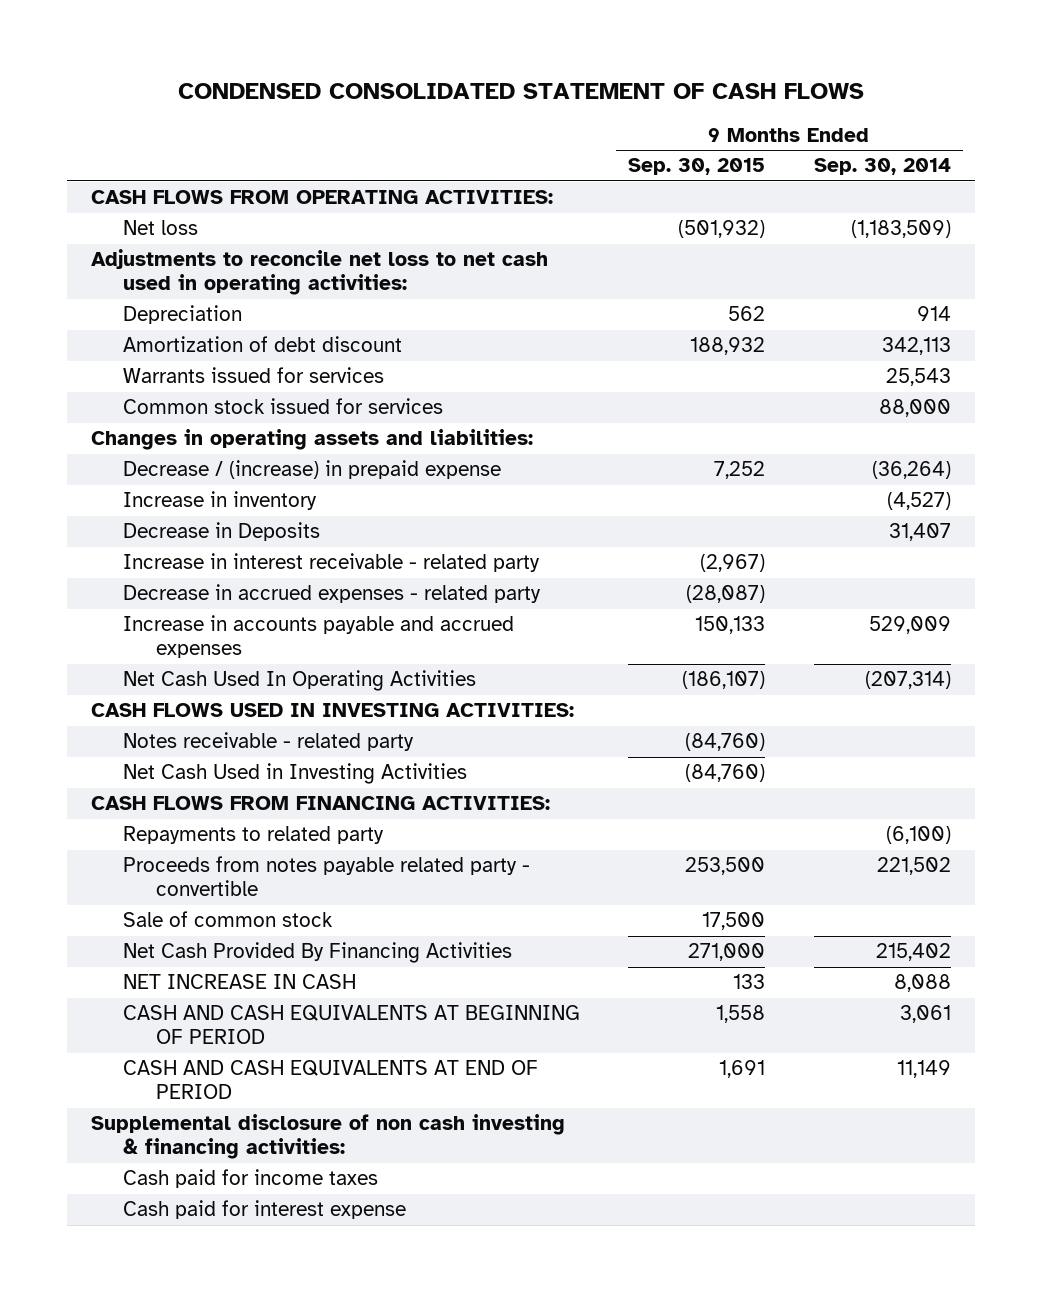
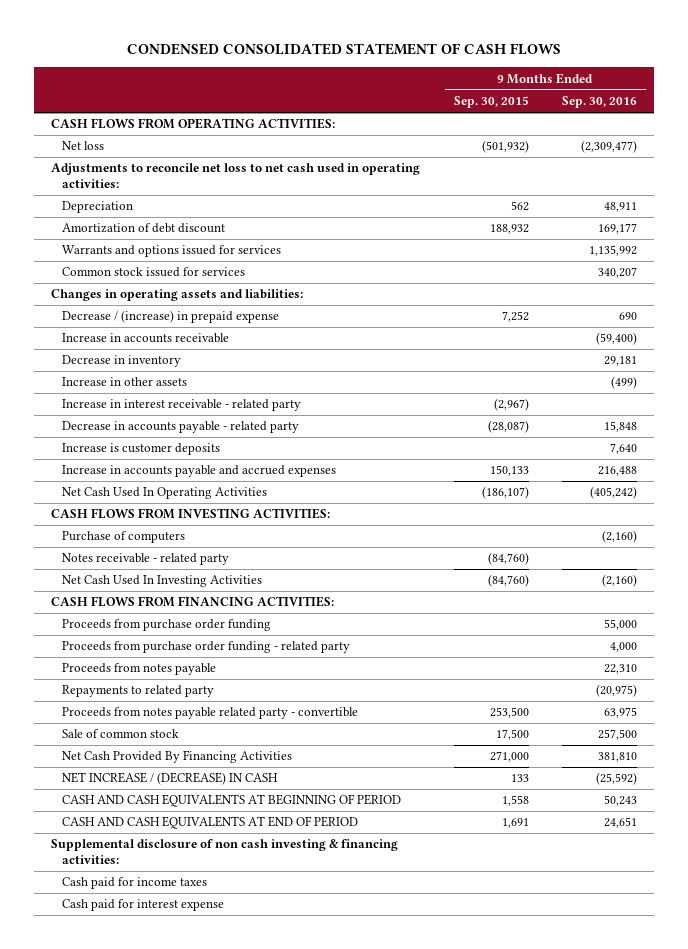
- | 9 Months Ended Sep. 30, 2015 | 9 Months Ended Sep. 30, 2014
+ | 9 Months Ended Sep. 30, 2015 | 9 Months Ended Sep. 30, 2016
- Warrants issued for services | | 25,543
+ Warrants and options issued for services | | 1,135,992
- Increase in inventory | | (4,527)
- Decrease in Deposits | | 31,407
+ Increase in accounts receivable | | (59,400)
+ Decrease in inventory | | 29,181
+ Increase in other assets | | (499)
- Decrease in accrued expenses - related party | (28,087) |
+ Decrease in accounts payable - related party | (28,087) | 15,848
+ Increase is customer deposits | | 7,640
- CASH FLOWS USED IN INVESTING ACTIVITIES:
+ CASH FLOWS FROM INVESTING ACTIVITIES:
+ Purchase of computers | | (2,160)
- Net Cash Used in Investing Activities | (84,760) |
+ Net Cash Used In Investing Activities | (84,760) | (2,160)
+ Proceeds from purchase order funding | | 55,000
+ Proceeds from purchase order funding - related party | | 4,000
+ Proceeds from notes payable | | 22,310
- NET INCREASE IN CASH | 133 | 8,088
+ NET INCREASE / (DECREASE) IN CASH | 133 | (25,592)

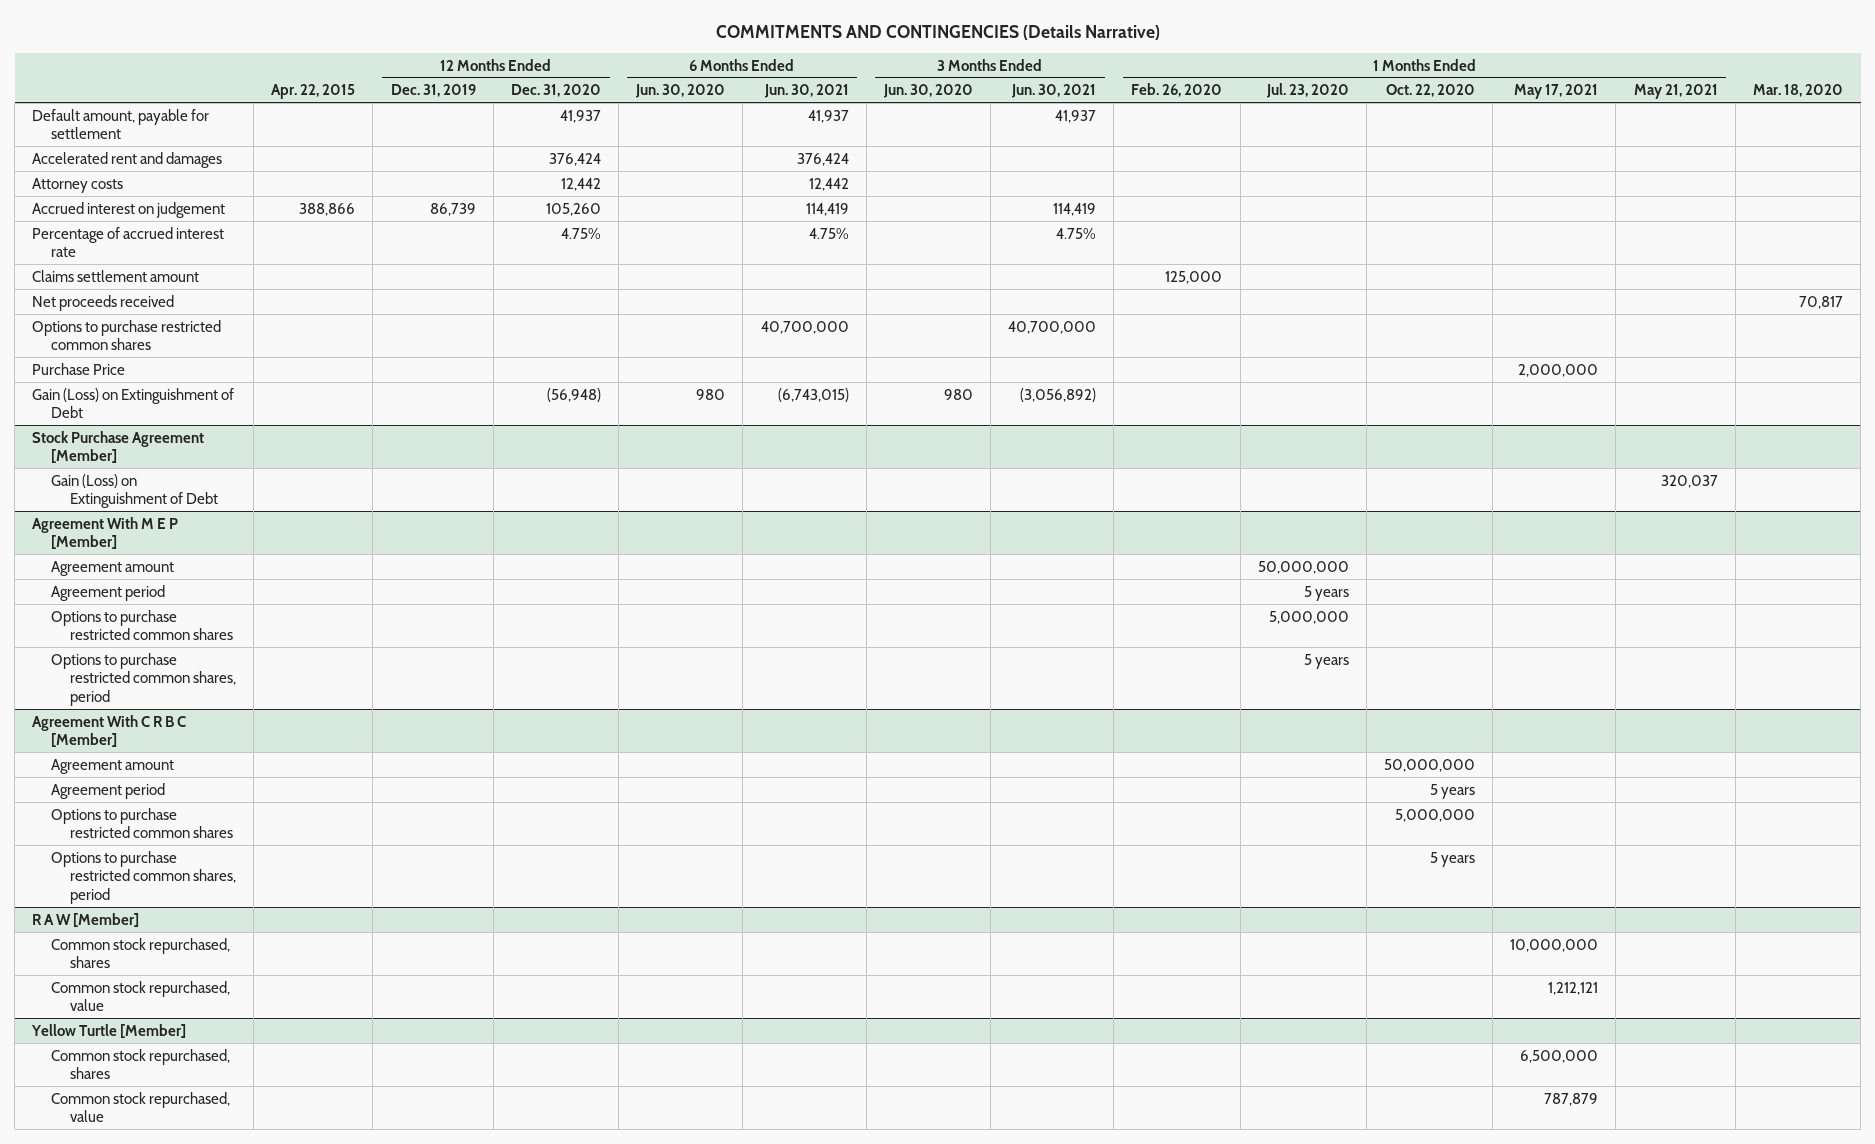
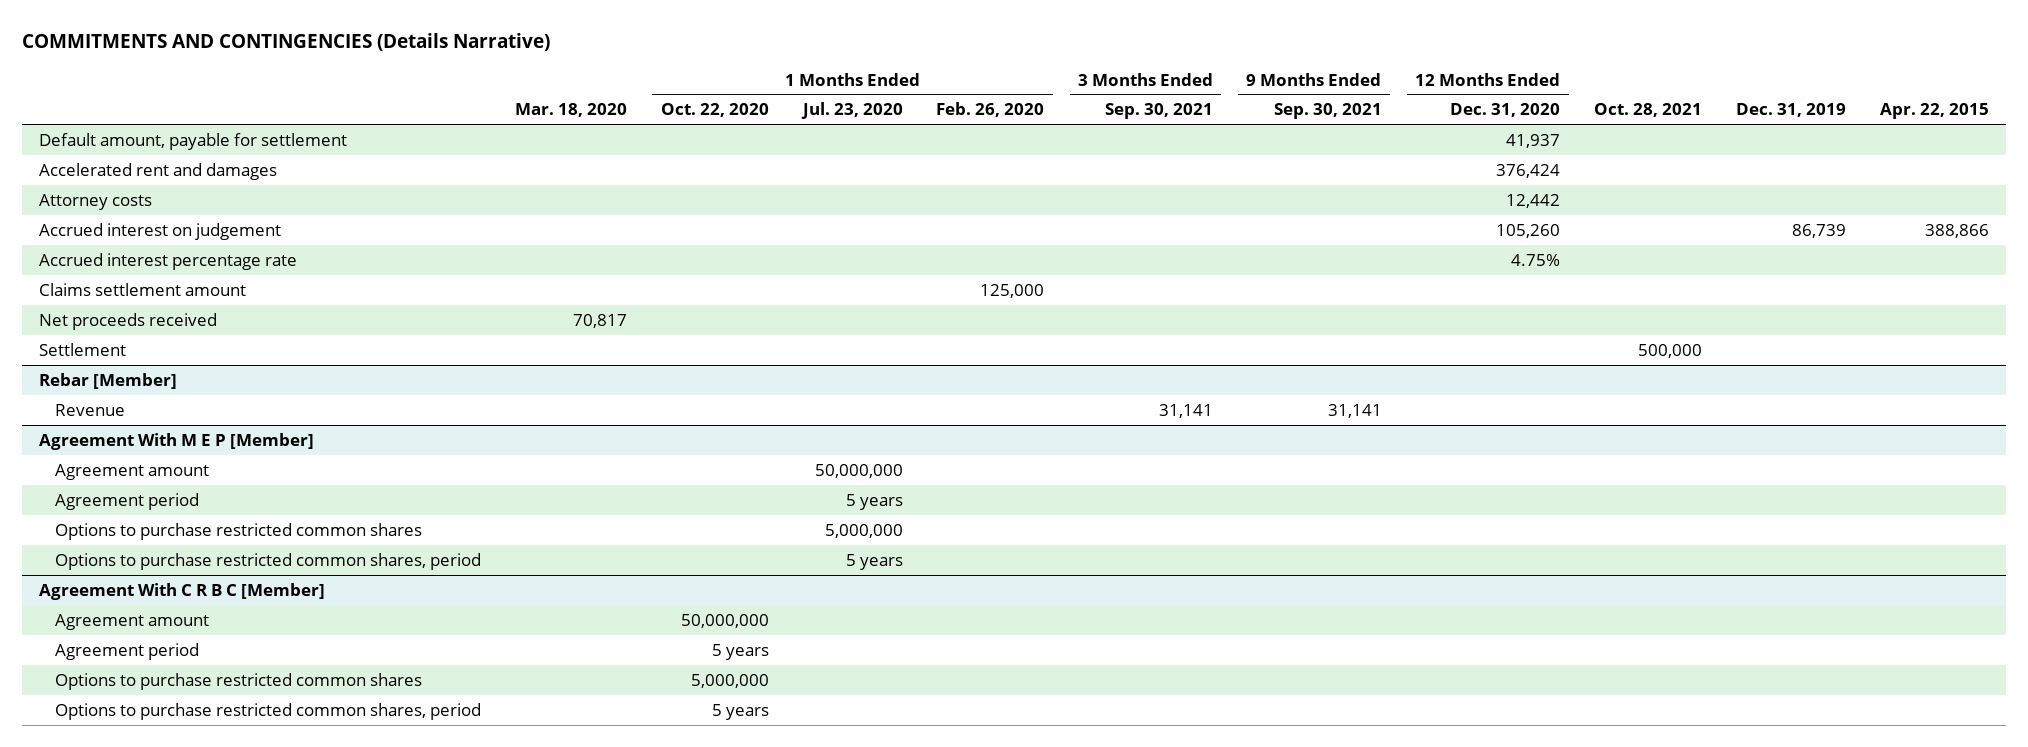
- | Apr. 22, 2015 | 12 Months Ended Dec. 31, 2019 | 12 Months Ended Dec. 31, 2020 | 6 Months Ended Jun. 30, 2020 | 6 Months Ended Jun. 30, 2021 | 3 Months Ended Jun. 30, 2020 | 3 Months Ended Jun. 30, 2021 | 1 Months Ended Feb. 26, 2020 | 1 Months Ended Jul. 23, 2020 | 1 Months Ended Oct. 22, 2020 | 1 Months Ended May 17, 2021 | 1 Months Ended May 21, 2021 | Mar. 18, 2020
+ | Mar. 18, 2020 | 1 Months Ended Oct. 22, 2020 | 1 Months Ended Jul. 23, 2020 | 1 Months Ended Feb. 26, 2020 | 3 Months Ended Sep. 30, 2021 | 9 Months Ended Sep. 30, 2021 | 12 Months Ended Dec. 31, 2020 | Oct. 28, 2021 | Dec. 31, 2019 | Apr. 22, 2015
- Percentage of accrued interest rate | | | 4.75% | | 4.75% | | 4.75% | | | | | |
+ Accrued interest percentage rate | | | | | | | 4.75% | | |
- Options to purchase restricted common shares | | | | | 40,700,000 | | 40,700,000 | | | | | |
- Purchase Price | | | | | | | | | | | 2,000,000 | |
- Gain (Loss) on Extinguishment of Debt | | | (56,948) | 980 | (6,743,015) | 980 | (3,056,892) | | | | | |
- Stock Purchase Agreement [Member]
- Gain (Loss) on Extinguishment of Debt | | | | | | | | | | | | 320,037 |
+ Settlement | | | | | | | | 500,000 | |
+ Rebar [Member]
+ Revenue | | | | | 31,141 | 31,141 | | | |
- R A W [Member]
- Common stock repurchased, shares | | | | | | | | | | | 10,000,000 | |
- Common stock repurchased, value | | | | | | | | | | | 1,212,121 | |
- Yellow Turtle [Member]
- Common stock repurchased, shares | | | | | | | | | | | 6,500,000 | |
- Common stock repurchased, value | | | | | | | | | | | 787,879 | |

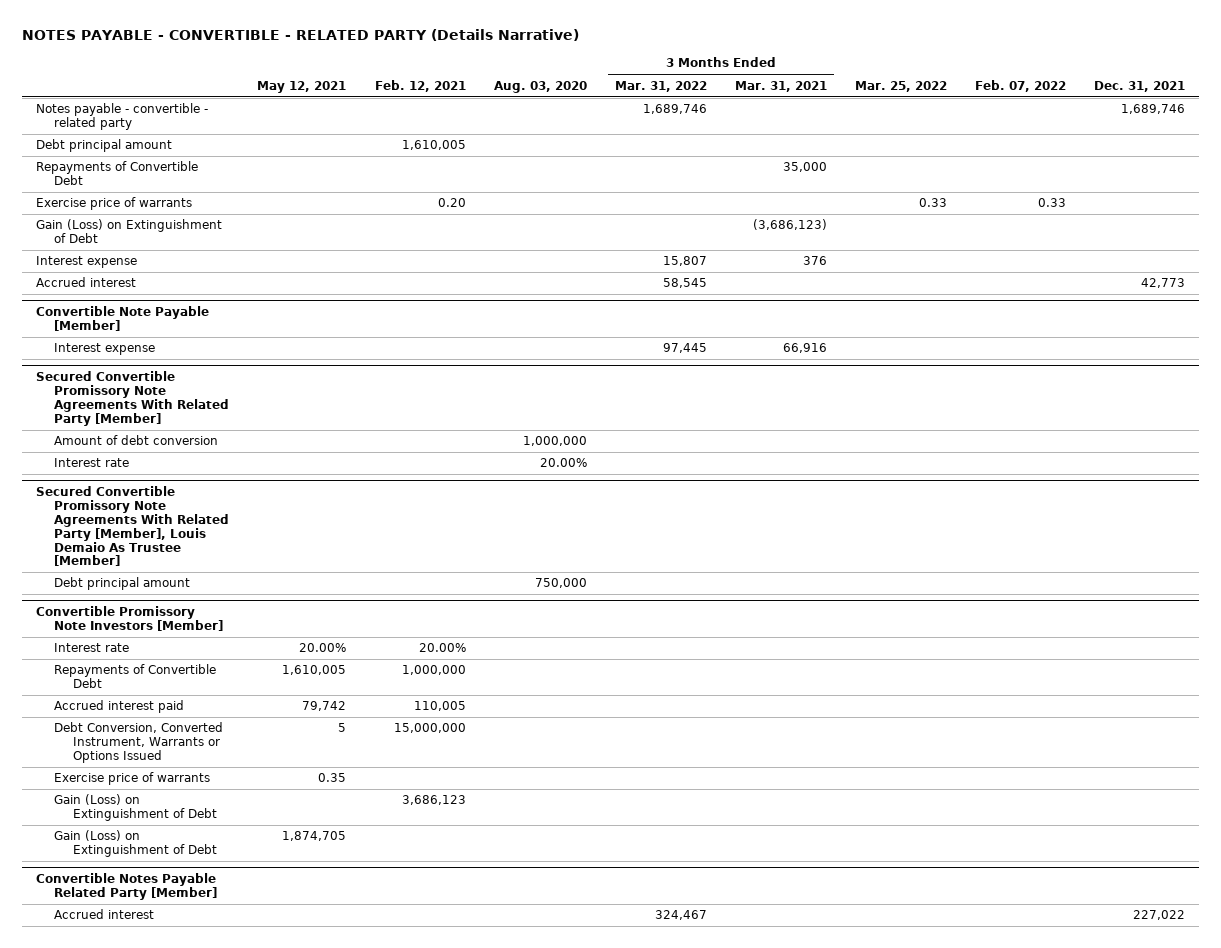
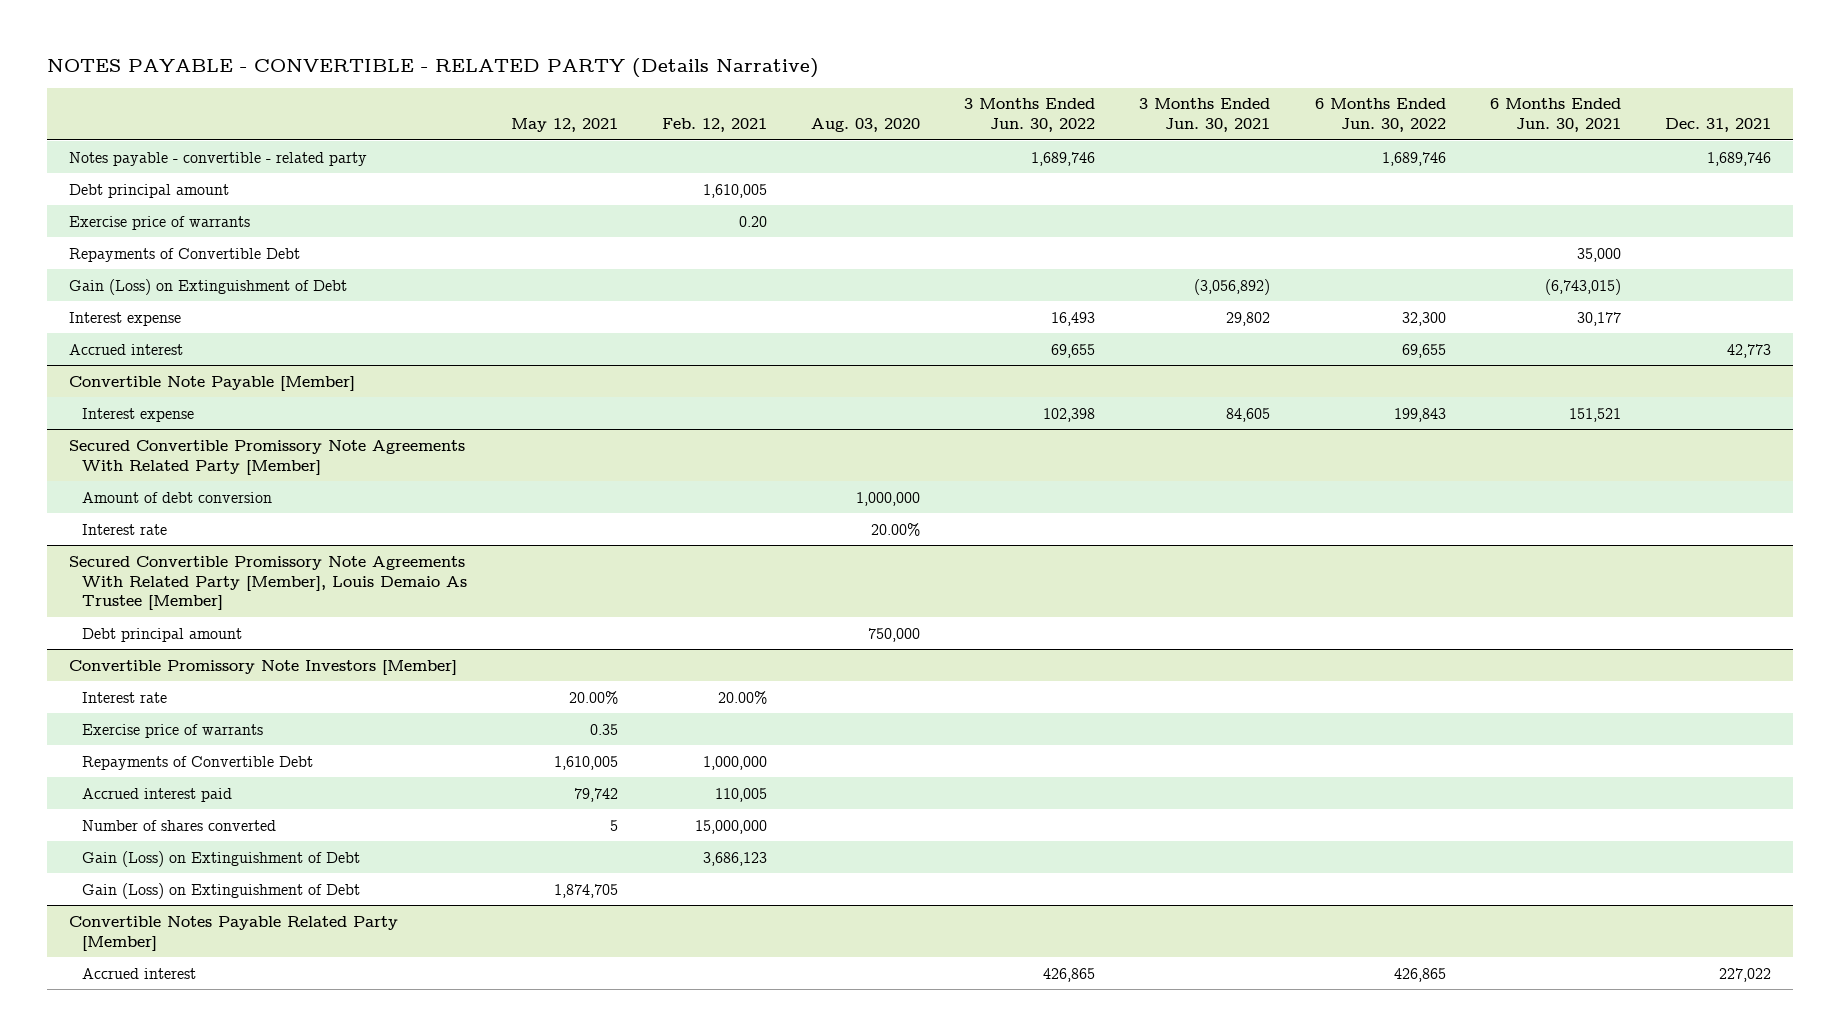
- | May 12, 2021 | Feb. 12, 2021 | Aug. 03, 2020 | 3 Months Ended Mar. 31, 2022 | 3 Months Ended Mar. 31, 2021 | Mar. 25, 2022 | Feb. 07, 2022 | Dec. 31, 2021
+ | May 12, 2021 | Feb. 12, 2021 | Aug. 03, 2020 | 3 Months Ended Jun. 30, 2022 | 3 Months Ended Jun. 30, 2021 | 6 Months Ended Jun. 30, 2022 | 6 Months Ended Jun. 30, 2021 | Dec. 31, 2021
moved down: Repayments of Convertible Debt | | | | | | | 35,000 |
@ Convertible Promissory Note Investors [Member]
moved up: Exercise price of warrants | 0.35 | | | | | | |
- Debt Conversion, Converted Instrument, Warrants or Options Issued | 5 | 15,000,000 | | | | | |
+ Number of shares converted | 5 | 15,000,000 | | | | | |

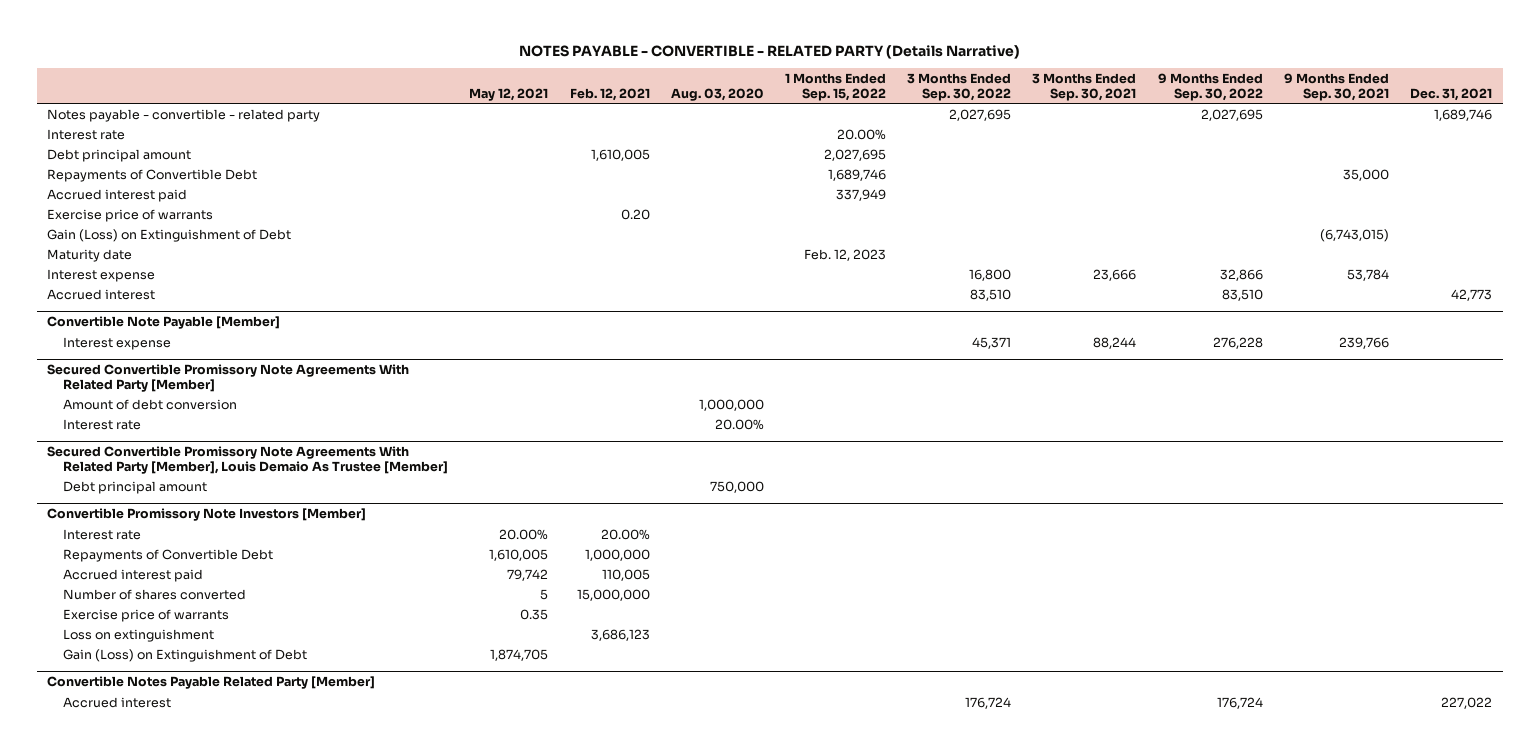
- | May 12, 2021 | Feb. 12, 2021 | Aug. 03, 2020 | 3 Months Ended Jun. 30, 2022 | 3 Months Ended Jun. 30, 2021 | 6 Months Ended Jun. 30, 2022 | 6 Months Ended Jun. 30, 2021 | Dec. 31, 2021
+ | May 12, 2021 | Feb. 12, 2021 | Aug. 03, 2020 | 1 Months Ended Sep. 15, 2022 | 3 Months Ended Sep. 30, 2022 | 3 Months Ended Sep. 30, 2021 | 9 Months Ended Sep. 30, 2022 | 9 Months Ended Sep. 30, 2021 | Dec. 31, 2021
+ Interest rate | | | | 20.00% | | | | |
+ Accrued interest paid | | | | 337,949 | | | | |
moved down: Exercise price of warrants | | 0.20 | | | | | | |
+ Maturity date | | | | Feb. 12, 2023 | | | | |
@ Convertible Promissory Note Investors [Member]
- Gain (Loss) on Extinguishment of Debt | | 3,686,123 | | | | | |
moved down: Exercise price of warrants | 0.35 | | | | | | | |
+ Loss on extinguishment | | 3,686,123 | | | | | | |

